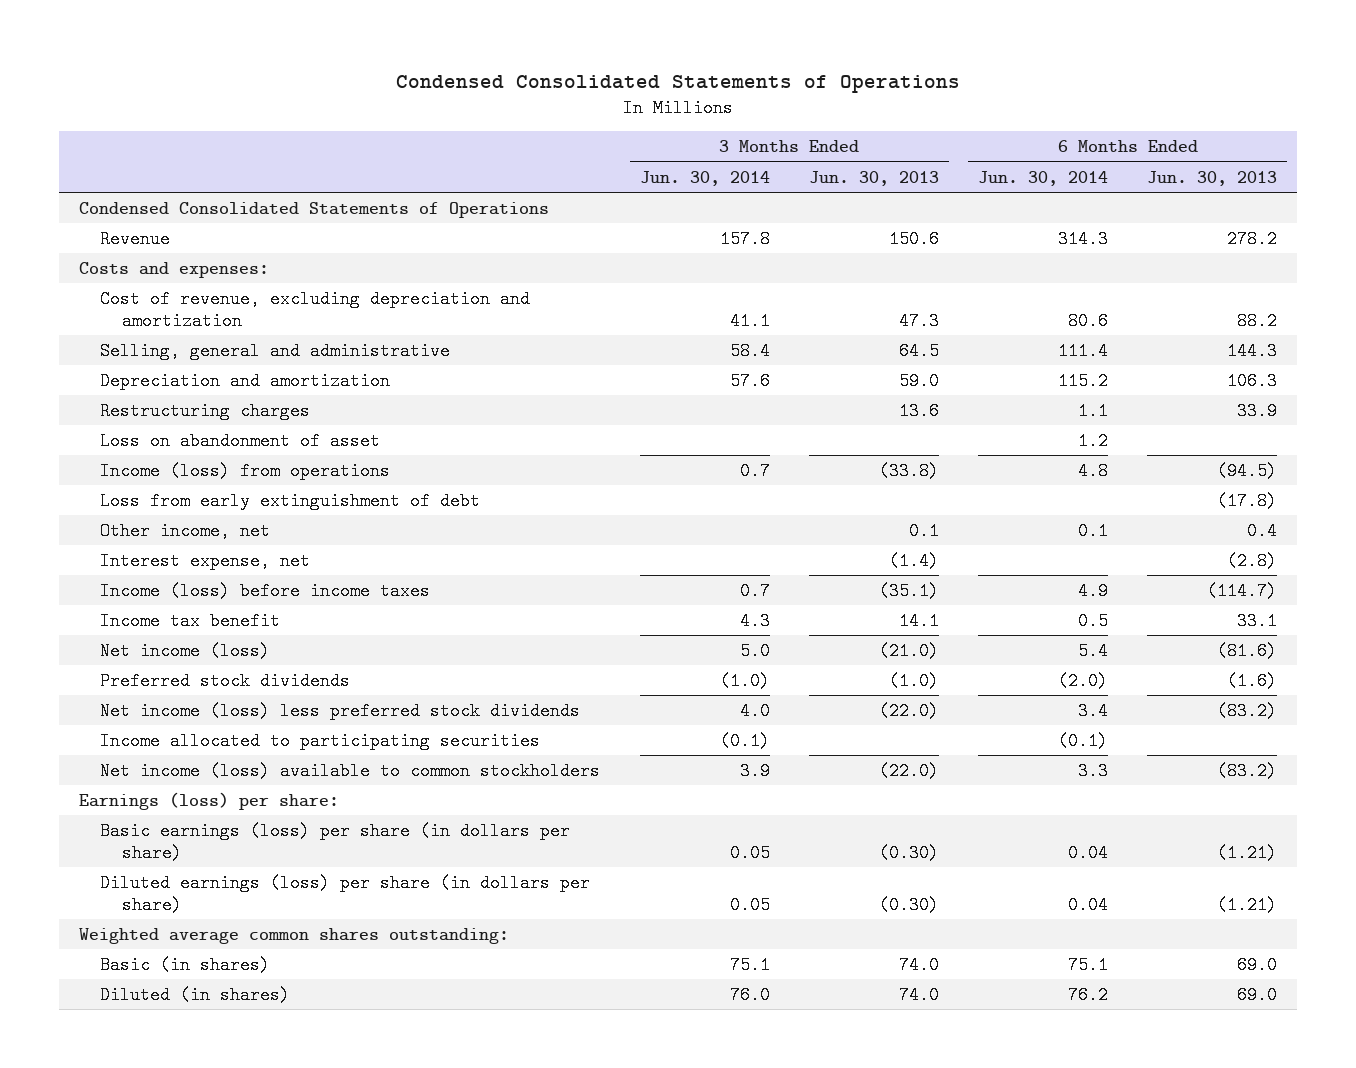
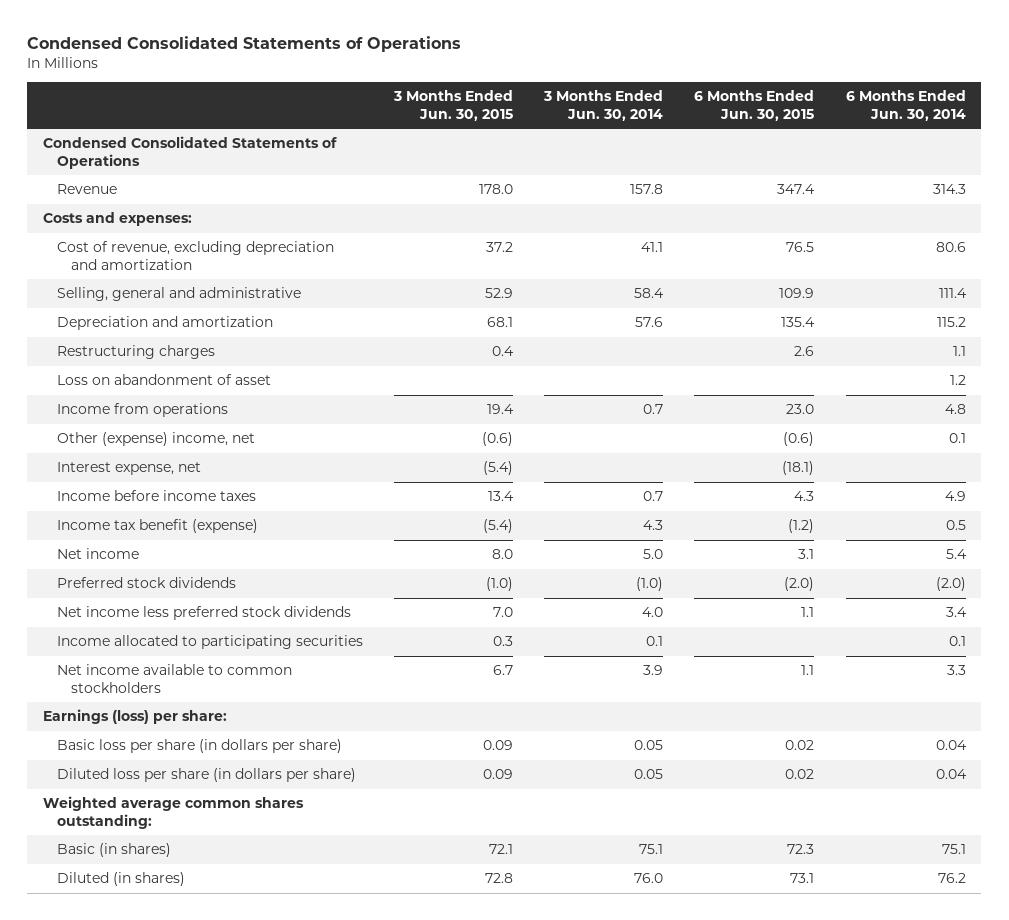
- | 3 Months Ended Jun. 30, 2014 | 3 Months Ended Jun. 30, 2013 | 6 Months Ended Jun. 30, 2014 | 6 Months Ended Jun. 30, 2013
+ | 3 Months Ended Jun. 30, 2015 | 3 Months Ended Jun. 30, 2014 | 6 Months Ended Jun. 30, 2015 | 6 Months Ended Jun. 30, 2014
- Income (loss) from operations | 0.7 | (33.8) | 4.8 | (94.5)
- Loss from early extinguishment of debt | | | | (17.8)
- Other income, net | | 0.1 | 0.1 | 0.4
+ Income from operations | 19.4 | 0.7 | 23.0 | 4.8
+ Other (expense) income, net | (0.6) | | (0.6) | 0.1
- Income (loss) before income taxes | 0.7 | (35.1) | 4.9 | (114.7)
- Income tax benefit | 4.3 | 14.1 | 0.5 | 33.1
- Net income (loss) | 5.0 | (21.0) | 5.4 | (81.6)
+ Income before income taxes | 13.4 | 0.7 | 4.3 | 4.9
+ Income tax benefit (expense) | (5.4) | 4.3 | (1.2) | 0.5
+ Net income | 8.0 | 5.0 | 3.1 | 5.4
- Net income (loss) less preferred stock dividends | 4.0 | (22.0) | 3.4 | (83.2)
- Income allocated to participating securities | (0.1) | | (0.1) |
- Net income (loss) available to common stockholders | 3.9 | (22.0) | 3.3 | (83.2)
+ Net income less preferred stock dividends | 7.0 | 4.0 | 1.1 | 3.4
+ Income allocated to participating securities | 0.3 | 0.1 | | 0.1
+ Net income available to common stockholders | 6.7 | 3.9 | 1.1 | 3.3
- Basic earnings (loss) per share (in dollars per share) | 0.05 | (0.30) | 0.04 | (1.21)
- Diluted earnings (loss) per share (in dollars per share) | 0.05 | (0.30) | 0.04 | (1.21)
+ Basic loss per share (in dollars per share) | 0.09 | 0.05 | 0.02 | 0.04
+ Diluted loss per share (in dollars per share) | 0.09 | 0.05 | 0.02 | 0.04

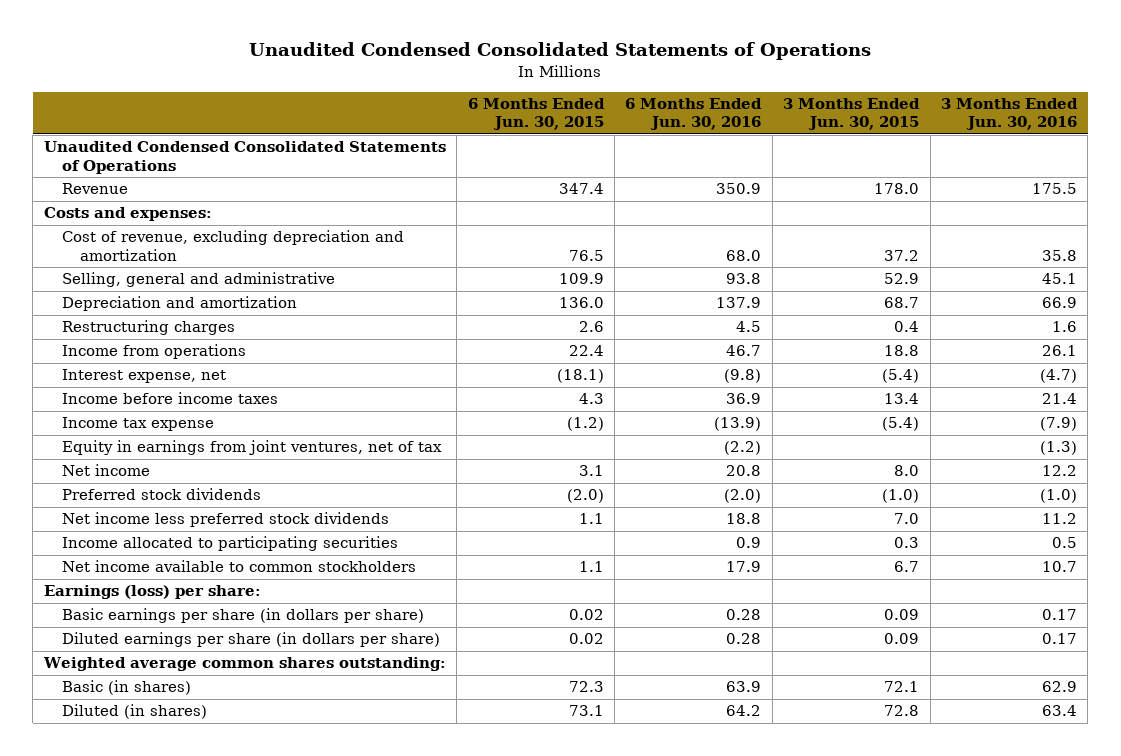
- Condensed Consolidated Statements of Operations
+ Unaudited Condensed Consolidated Statements of Operations
- | 3 Months Ended Jun. 30, 2015 | 3 Months Ended Jun. 30, 2014 | 6 Months Ended Jun. 30, 2015 | 6 Months Ended Jun. 30, 2014
+ | 6 Months Ended Jun. 30, 2015 | 6 Months Ended Jun. 30, 2016 | 3 Months Ended Jun. 30, 2015 | 3 Months Ended Jun. 30, 2016
- Condensed Consolidated Statements of Operations
+ Unaudited Condensed Consolidated Statements of Operations
- Depreciation and amortization | 68.1 | 57.6 | 135.4 | 115.2
+ Depreciation and amortization | 136.0 | 137.9 | 68.7 | 66.9
- Loss on abandonment of asset | | | | 1.2
- Income from operations | 19.4 | 0.7 | 23.0 | 4.8
- Other (expense) income, net | (0.6) | | (0.6) | 0.1
+ Income from operations | 22.4 | 46.7 | 18.8 | 26.1
- Income tax benefit (expense) | (5.4) | 4.3 | (1.2) | 0.5
+ Income tax expense | (1.2) | (13.9) | (5.4) | (7.9)
+ Equity in earnings from joint ventures, net of tax | | (2.2) | | (1.3)
- Basic loss per share (in dollars per share) | 0.09 | 0.05 | 0.02 | 0.04
- Diluted loss per share (in dollars per share) | 0.09 | 0.05 | 0.02 | 0.04
+ Basic earnings per share (in dollars per share) | 0.02 | 0.28 | 0.09 | 0.17
+ Diluted earnings per share (in dollars per share) | 0.02 | 0.28 | 0.09 | 0.17

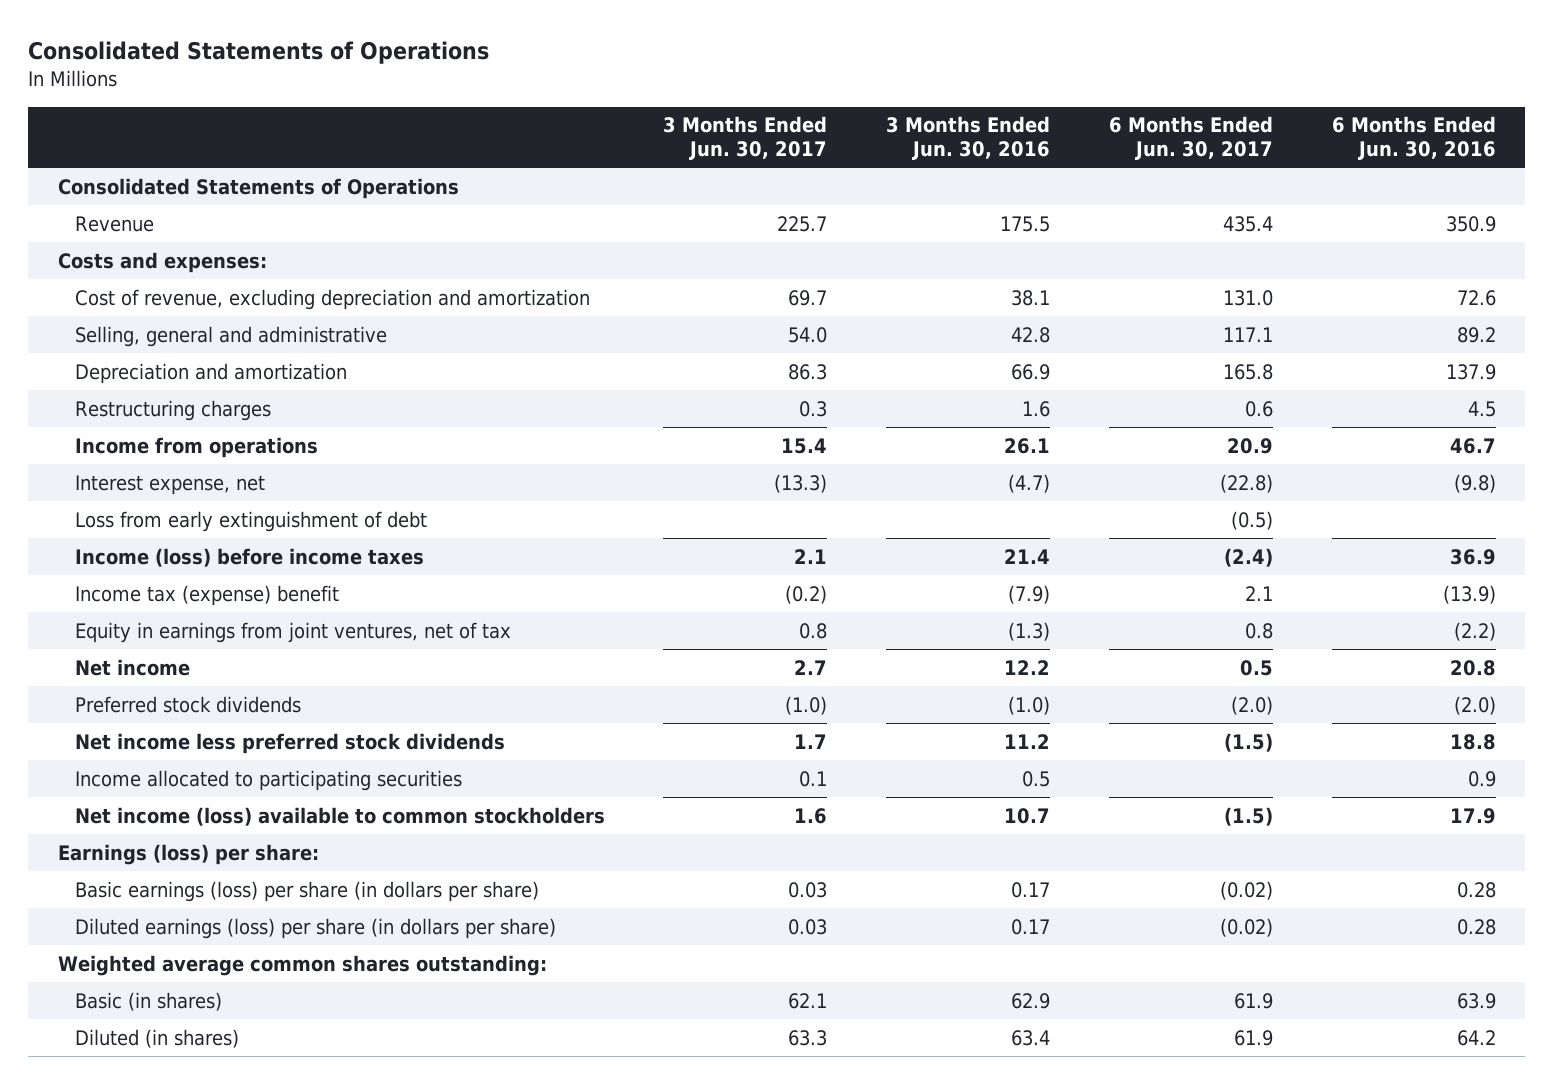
- Unaudited Condensed Consolidated Statements of Operations
+ Consolidated Statements of Operations
- | 6 Months Ended Jun. 30, 2015 | 6 Months Ended Jun. 30, 2016 | 3 Months Ended Jun. 30, 2015 | 3 Months Ended Jun. 30, 2016
+ | 3 Months Ended Jun. 30, 2017 | 3 Months Ended Jun. 30, 2016 | 6 Months Ended Jun. 30, 2017 | 6 Months Ended Jun. 30, 2016
- Unaudited Condensed Consolidated Statements of Operations
+ Consolidated Statements of Operations
- Cost of revenue, excluding depreciation and amortization | 76.5 | 68.0 | 37.2 | 35.8
- Selling, general and administrative | 109.9 | 93.8 | 52.9 | 45.1
+ Cost of revenue, excluding depreciation and amortization | 69.7 | 38.1 | 131.0 | 72.6
+ Selling, general and administrative | 54.0 | 42.8 | 117.1 | 89.2
- Income before income taxes | 4.3 | 36.9 | 13.4 | 21.4
- Income tax expense | (1.2) | (13.9) | (5.4) | (7.9)
+ Loss from early extinguishment of debt | | | (0.5) |
+ Income (loss) before income taxes | 2.1 | 21.4 | (2.4) | 36.9
+ Income tax (expense) benefit | (0.2) | (7.9) | 2.1 | (13.9)
- Net income available to common stockholders | 1.1 | 17.9 | 6.7 | 10.7
+ Net income (loss) available to common stockholders | 1.6 | 10.7 | (1.5) | 17.9
- Basic earnings per share (in dollars per share) | 0.02 | 0.28 | 0.09 | 0.17
- Diluted earnings per share (in dollars per share) | 0.02 | 0.28 | 0.09 | 0.17
+ Basic earnings (loss) per share (in dollars per share) | 0.03 | 0.17 | (0.02) | 0.28
+ Diluted earnings (loss) per share (in dollars per share) | 0.03 | 0.17 | (0.02) | 0.28

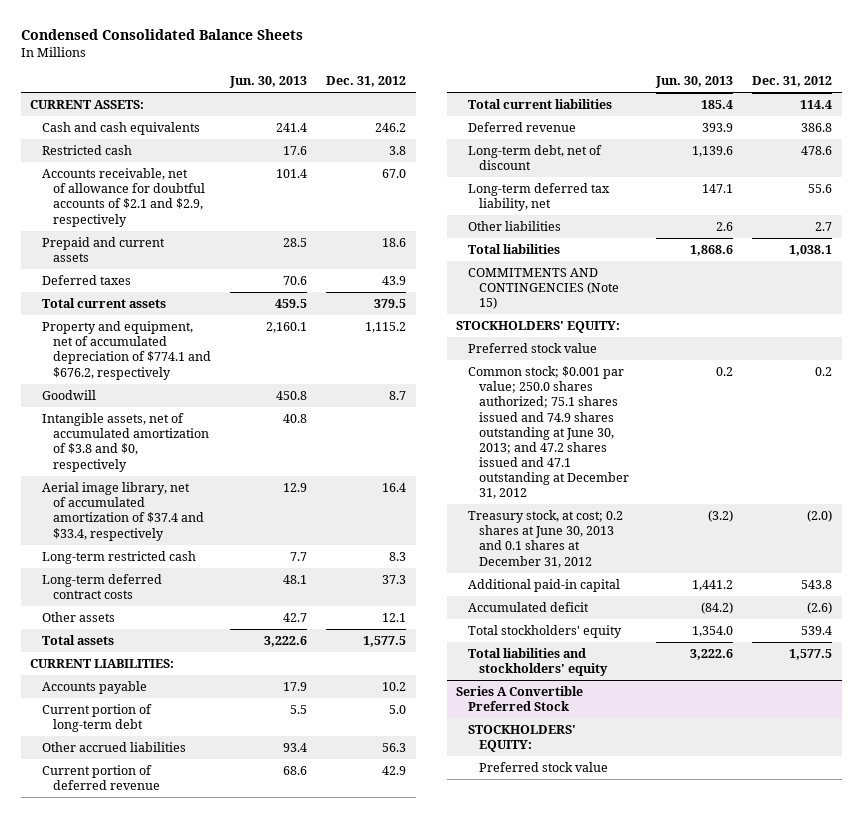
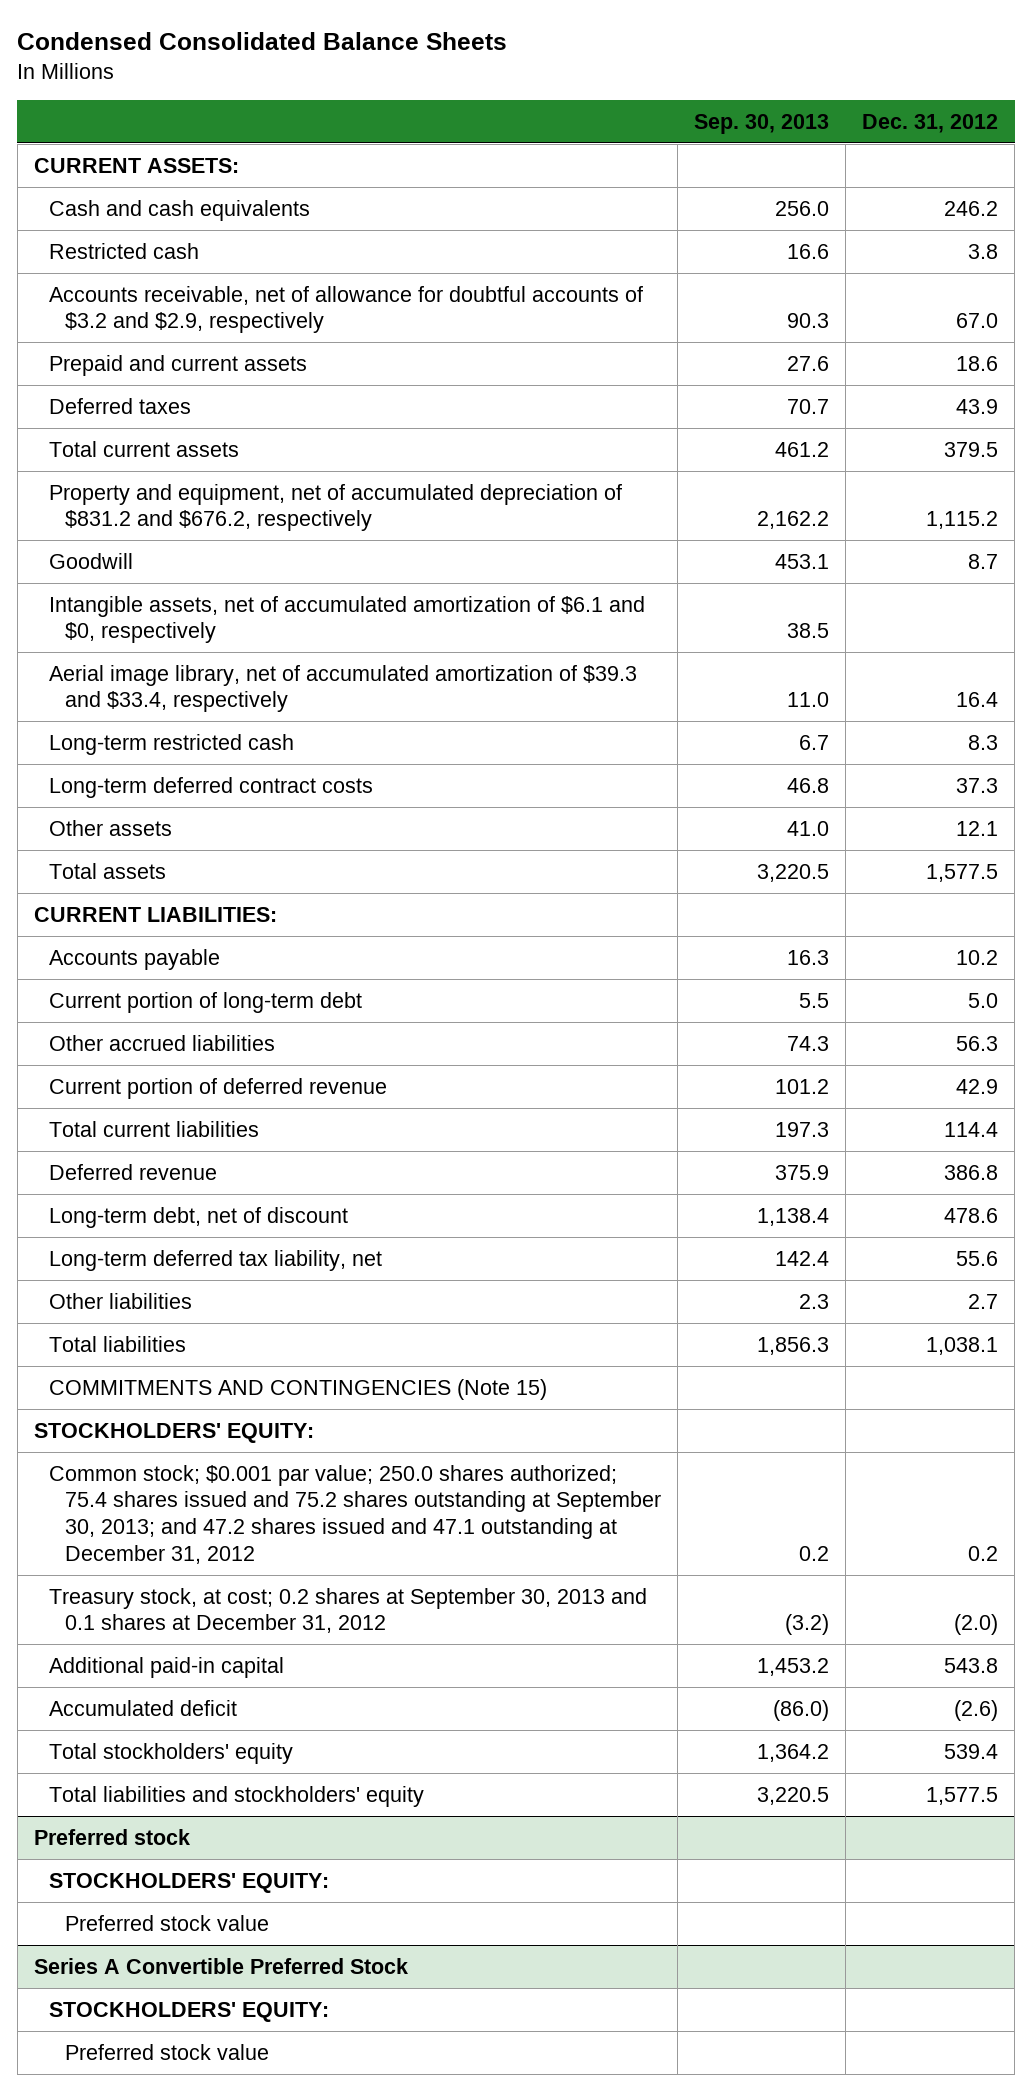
- | Jun. 30, 2013 | Dec. 31, 2012
+ | Sep. 30, 2013 | Dec. 31, 2012
- Accounts receivable, net of allowance for doubtful accounts of $2.1 and $2.9, respectively | 101.4 | 67.0
+ Accounts receivable, net of allowance for doubtful accounts of $3.2 and $2.9, respectively | 90.3 | 67.0
- Property and equipment, net of accumulated depreciation of $774.1 and $676.2, respectively | 2,160.1 | 1,115.2
+ Property and equipment, net of accumulated depreciation of $831.2 and $676.2, respectively | 2,162.2 | 1,115.2
- Intangible assets, net of accumulated amortization of $3.8 and $0, respectively | 40.8 |
- Aerial image library, net of accumulated amortization of $37.4 and $33.4, respectively | 12.9 | 16.4
+ Intangible assets, net of accumulated amortization of $6.1 and $0, respectively | 38.5 |
+ Aerial image library, net of accumulated amortization of $39.3 and $33.4, respectively | 11.0 | 16.4
- Preferred stock value
- Common stock; $0.001 par value; 250.0 shares authorized; 75.1 shares issued and 74.9 shares outstanding at June 30, 2013; and 47.2 shares issued and 47.1 outstanding at December 31, 2012 | 0.2 | 0.2
- Treasury stock, at cost; 0.2 shares at June 30, 2013 and 0.1 shares at December 31, 2012 | (3.2) | (2.0)
+ Common stock; $0.001 par value; 250.0 shares authorized; 75.4 shares issued and 75.2 shares outstanding at September 30, 2013; and 47.2 shares issued and 47.1 outstanding at December 31, 2012 | 0.2 | 0.2
+ Treasury stock, at cost; 0.2 shares at September 30, 2013 and 0.1 shares at December 31, 2012 | (3.2) | (2.0)
+ Preferred stock
+ STOCKHOLDERS' EQUITY:
+ Preferred stock value

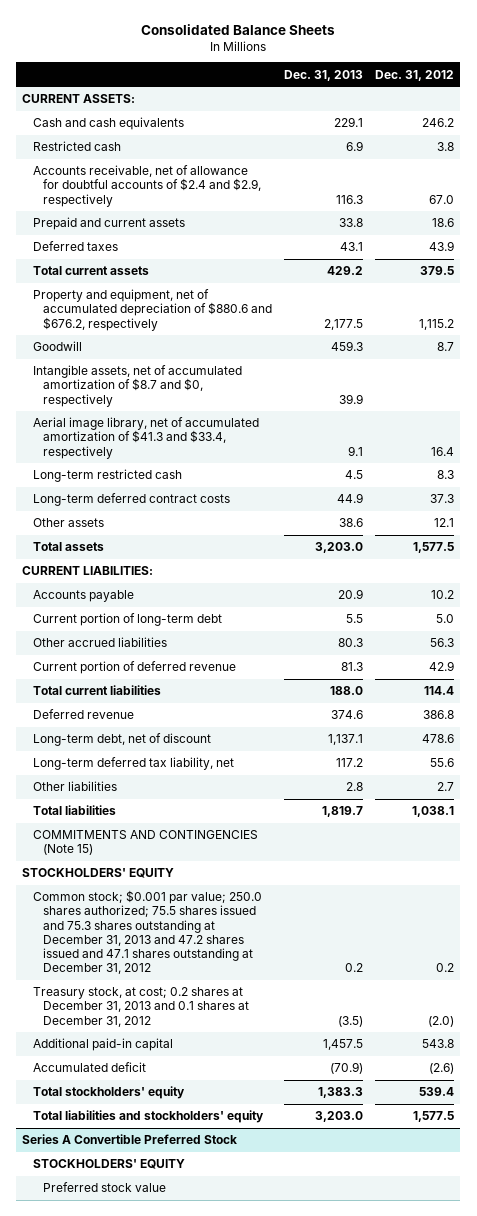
- Condensed Consolidated Balance Sheets
+ Consolidated Balance Sheets
- | Sep. 30, 2013 | Dec. 31, 2012
+ | Dec. 31, 2013 | Dec. 31, 2012
- Accounts receivable, net of allowance for doubtful accounts of $3.2 and $2.9, respectively | 90.3 | 67.0
+ Accounts receivable, net of allowance for doubtful accounts of $2.4 and $2.9, respectively | 116.3 | 67.0
- Property and equipment, net of accumulated depreciation of $831.2 and $676.2, respectively | 2,162.2 | 1,115.2
+ Property and equipment, net of accumulated depreciation of $880.6 and $676.2, respectively | 2,177.5 | 1,115.2
- Intangible assets, net of accumulated amortization of $6.1 and $0, respectively | 38.5 |
- Aerial image library, net of accumulated amortization of $39.3 and $33.4, respectively | 11.0 | 16.4
+ Intangible assets, net of accumulated amortization of $8.7 and $0, respectively | 39.9 |
+ Aerial image library, net of accumulated amortization of $41.3 and $33.4, respectively | 9.1 | 16.4
- STOCKHOLDERS' EQUITY:
- Common stock; $0.001 par value; 250.0 shares authorized; 75.4 shares issued and 75.2 shares outstanding at September 30, 2013; and 47.2 shares issued and 47.1 outstanding at December 31, 2012 | 0.2 | 0.2
- Treasury stock, at cost; 0.2 shares at September 30, 2013 and 0.1 shares at December 31, 2012 | (3.2) | (2.0)
+ STOCKHOLDERS' EQUITY
+ Common stock; $0.001 par value; 250.0 shares authorized; 75.5 shares issued and 75.3 shares outstanding at December 31, 2013 and 47.2 shares issued and 47.1 shares outstanding at December 31, 2012 | 0.2 | 0.2
+ Treasury stock, at cost; 0.2 shares at December 31, 2013 and 0.1 shares at December 31, 2012 | (3.5) | (2.0)
- Preferred stock
- STOCKHOLDERS' EQUITY:
- Preferred stock value
@ Series A Convertible Preferred Stock
- STOCKHOLDERS' EQUITY:
+ STOCKHOLDERS' EQUITY

